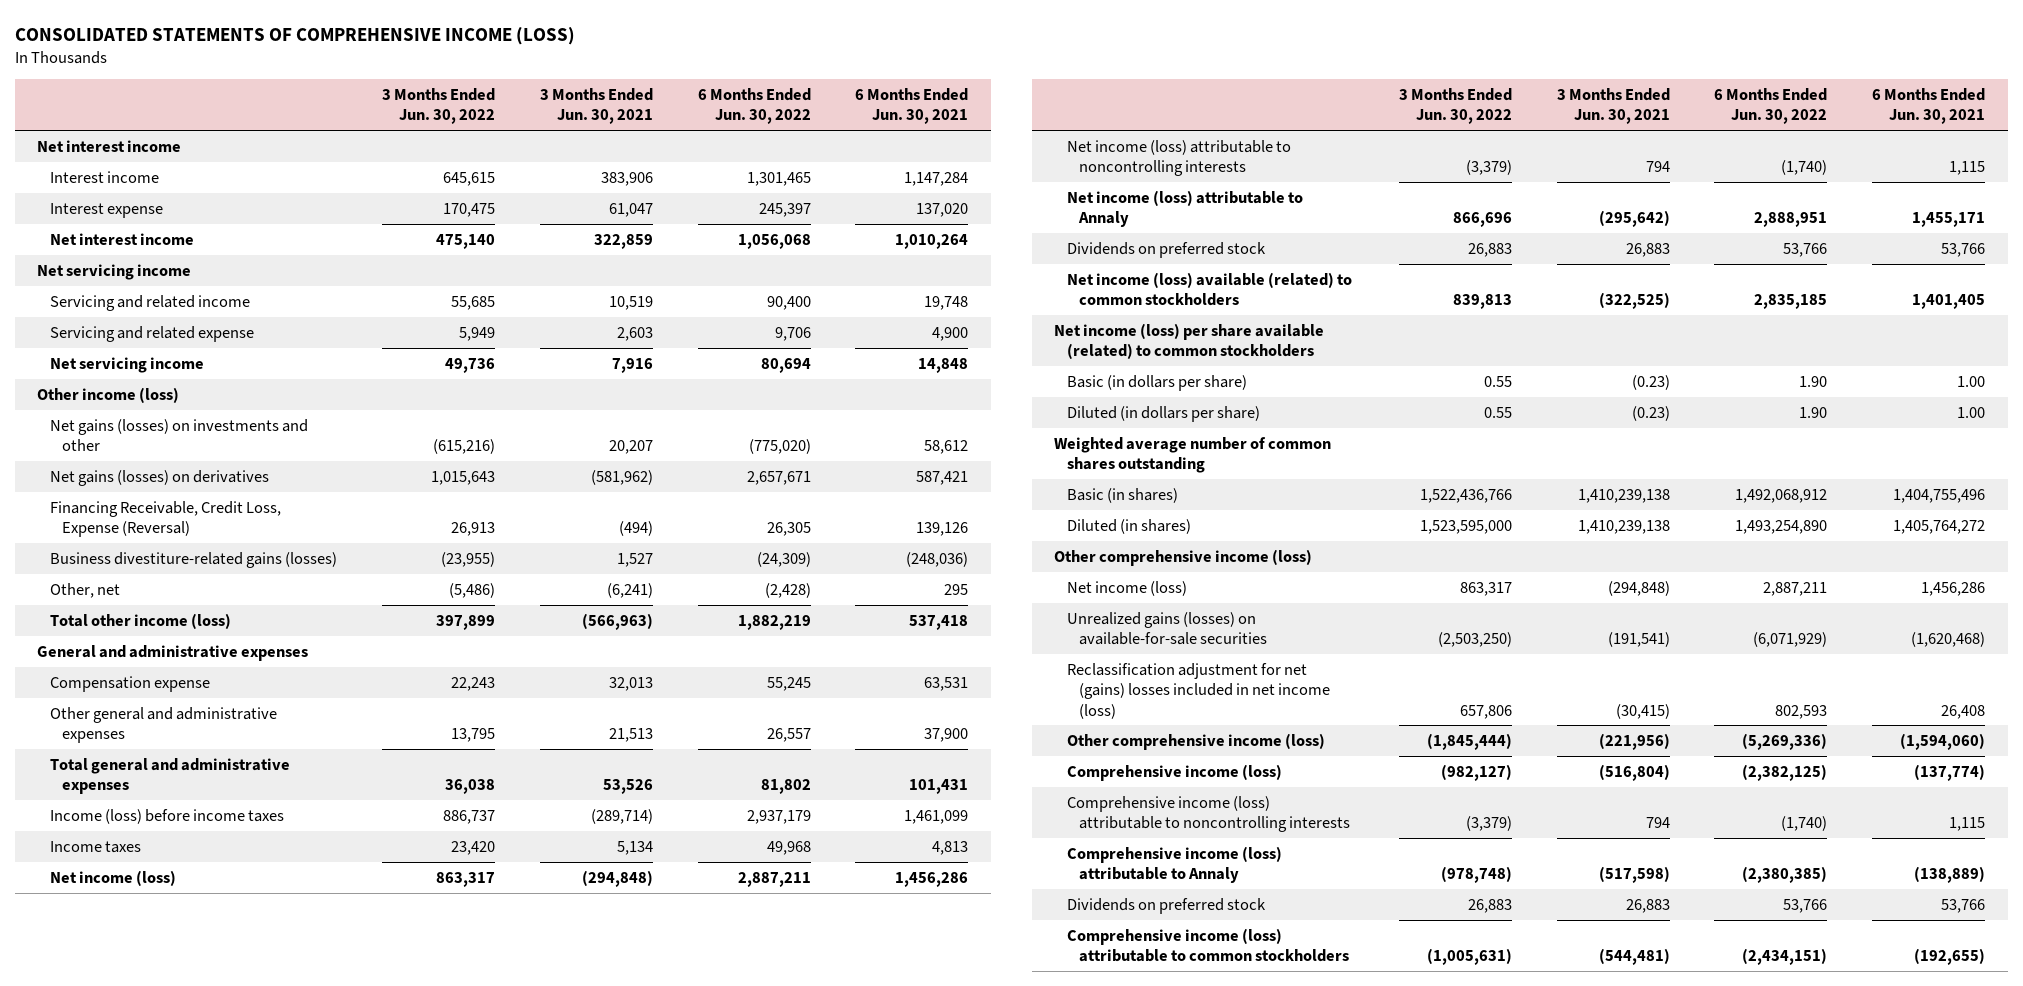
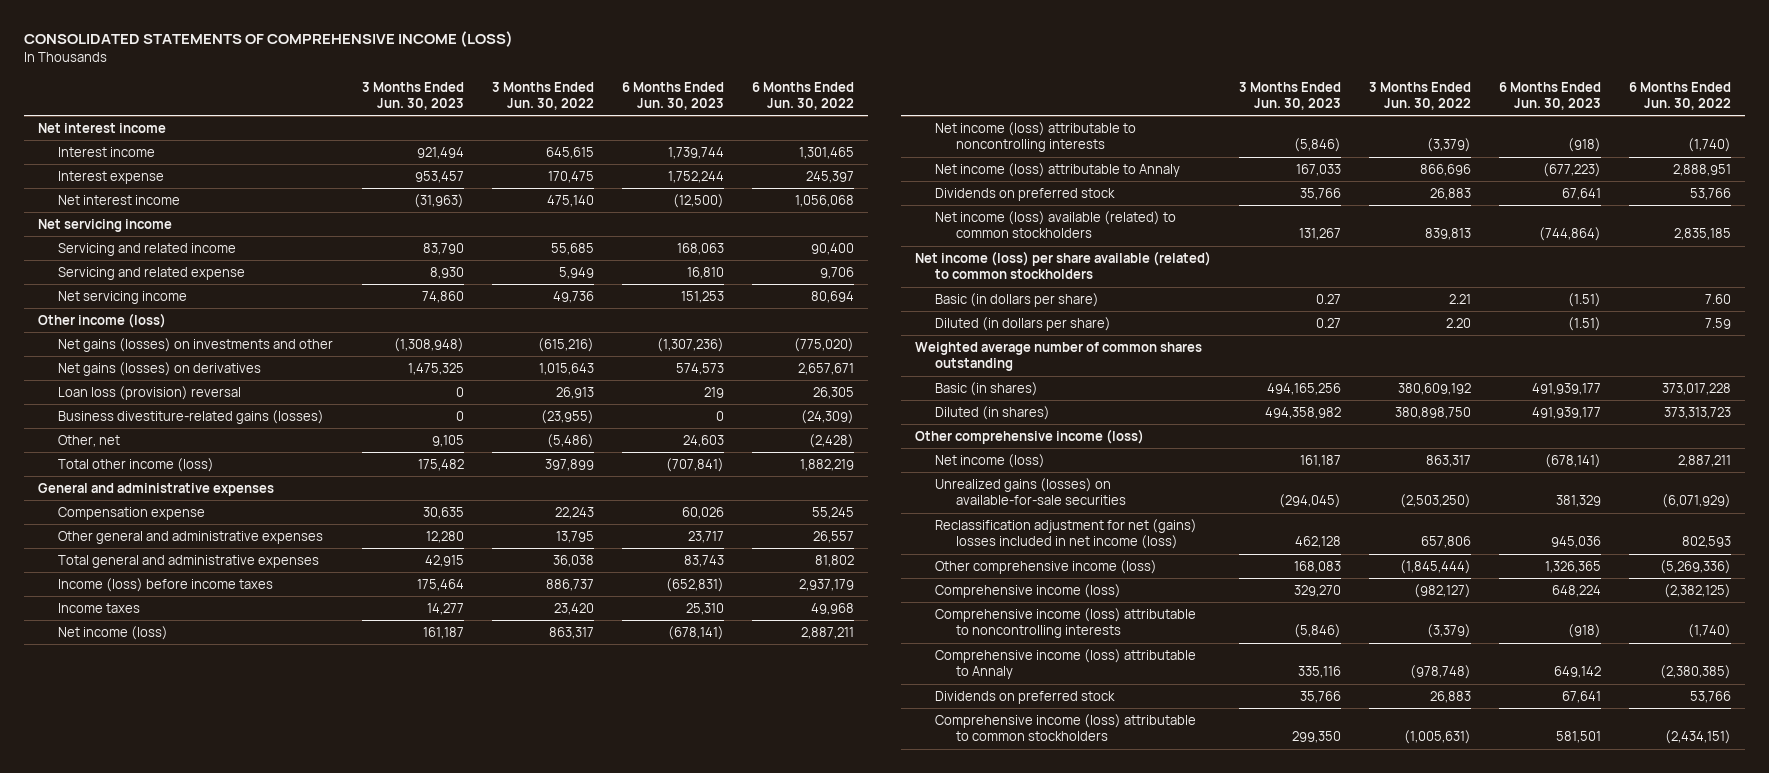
- | 3 Months Ended Jun. 30, 2022 | 3 Months Ended Jun. 30, 2021 | 6 Months Ended Jun. 30, 2022 | 6 Months Ended Jun. 30, 2021
+ | 3 Months Ended Jun. 30, 2023 | 3 Months Ended Jun. 30, 2022 | 6 Months Ended Jun. 30, 2023 | 6 Months Ended Jun. 30, 2022
- Financing Receivable, Credit Loss, Expense (Reversal) | 26,913 | (494) | 26,305 | 139,126
+ Loan loss (provision) reversal | 0 | 26,913 | 219 | 26,305
- Basic (in dollars per share) | 0.55 | (0.23) | 1.90 | 1.00
- Diluted (in dollars per share) | 0.55 | (0.23) | 1.90 | 1.00
+ Basic (in dollars per share) | 0.27 | 2.21 | (1.51) | 7.60
+ Diluted (in dollars per share) | 0.27 | 2.20 | (1.51) | 7.59
- Basic (in shares) | 1,522,436,766 | 1,410,239,138 | 1,492,068,912 | 1,404,755,496
- Diluted (in shares) | 1,523,595,000 | 1,410,239,138 | 1,493,254,890 | 1,405,764,272
+ Basic (in shares) | 494,165,256 | 380,609,192 | 491,939,177 | 373,017,228
+ Diluted (in shares) | 494,358,982 | 380,898,750 | 491,939,177 | 373,313,723

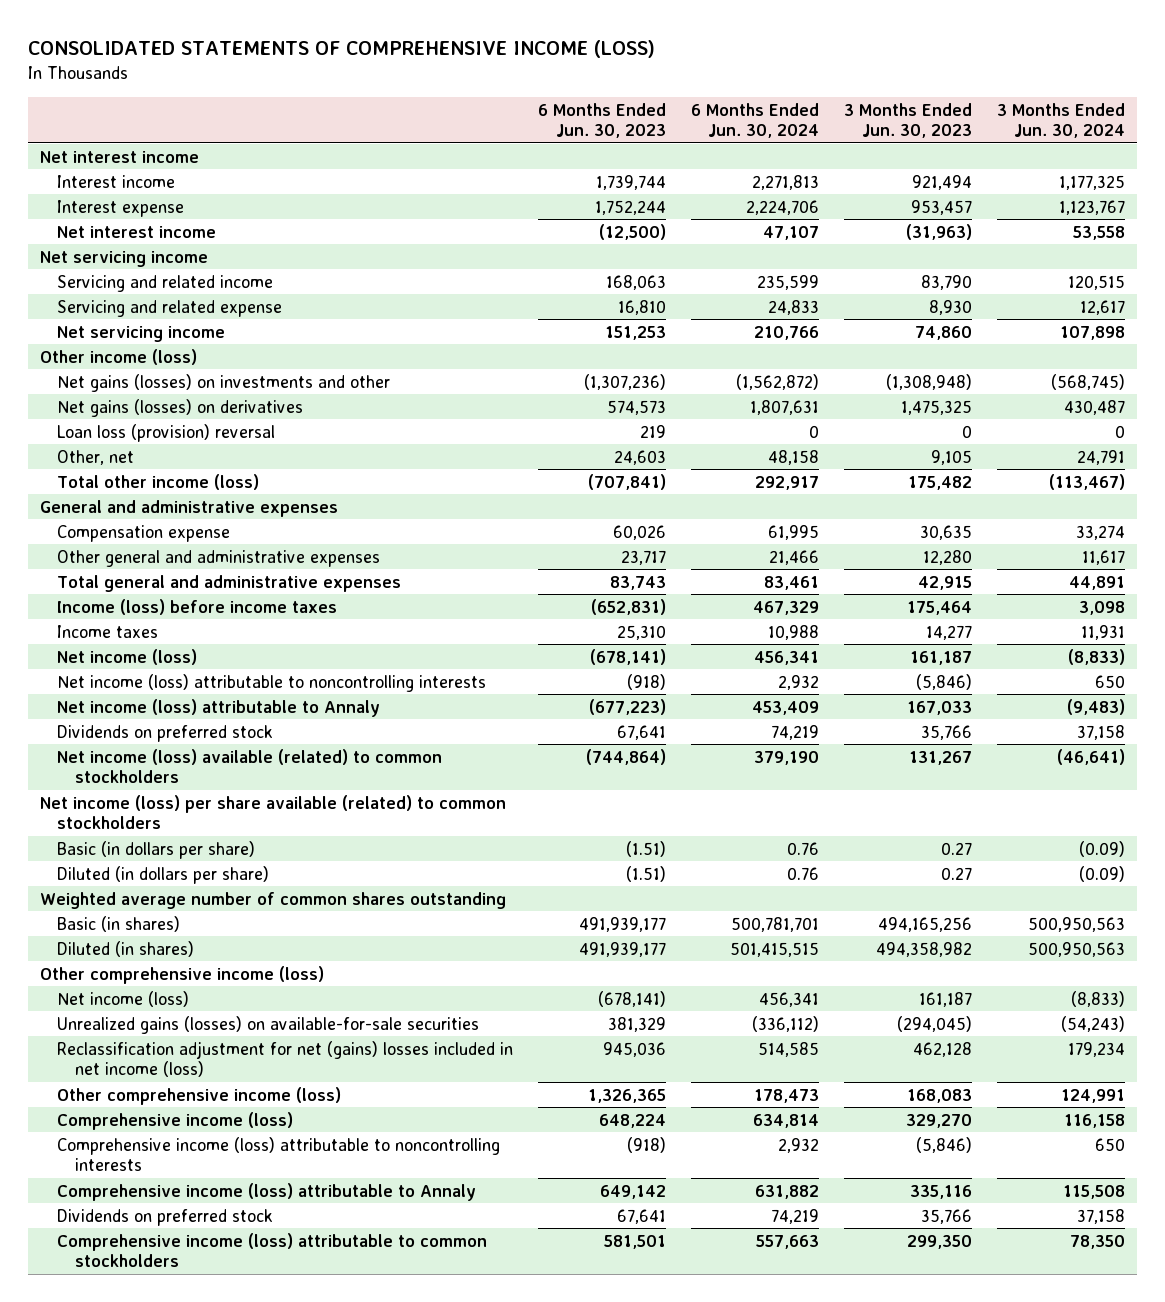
- | 3 Months Ended Jun. 30, 2023 | 3 Months Ended Jun. 30, 2022 | 6 Months Ended Jun. 30, 2023 | 6 Months Ended Jun. 30, 2022
+ | 6 Months Ended Jun. 30, 2023 | 6 Months Ended Jun. 30, 2024 | 3 Months Ended Jun. 30, 2023 | 3 Months Ended Jun. 30, 2024
- Business divestiture-related gains (losses) | 0 | (23,955) | 0 | (24,309)

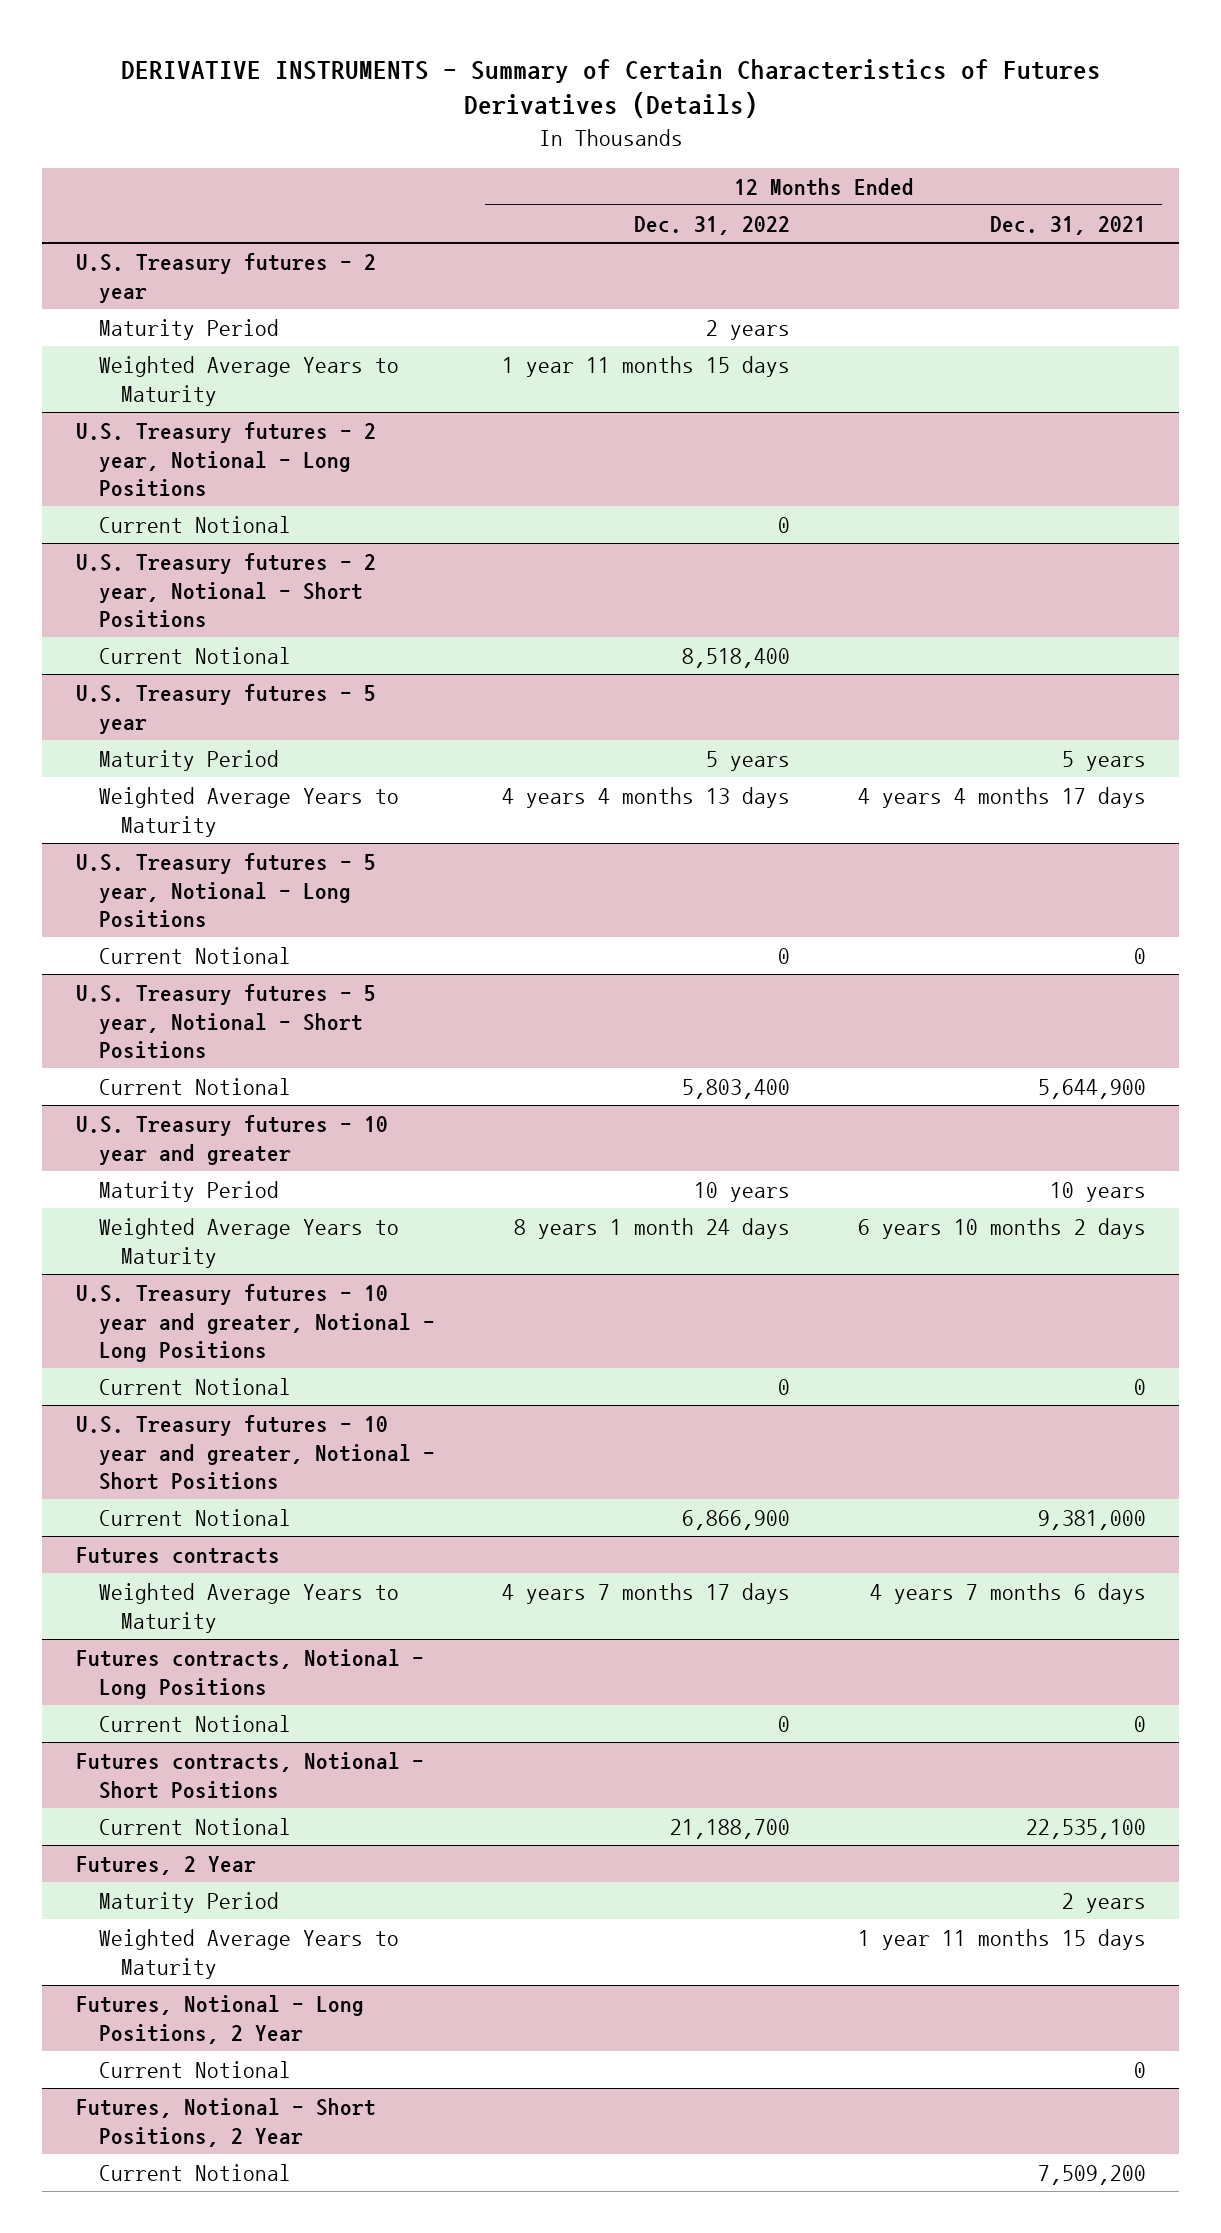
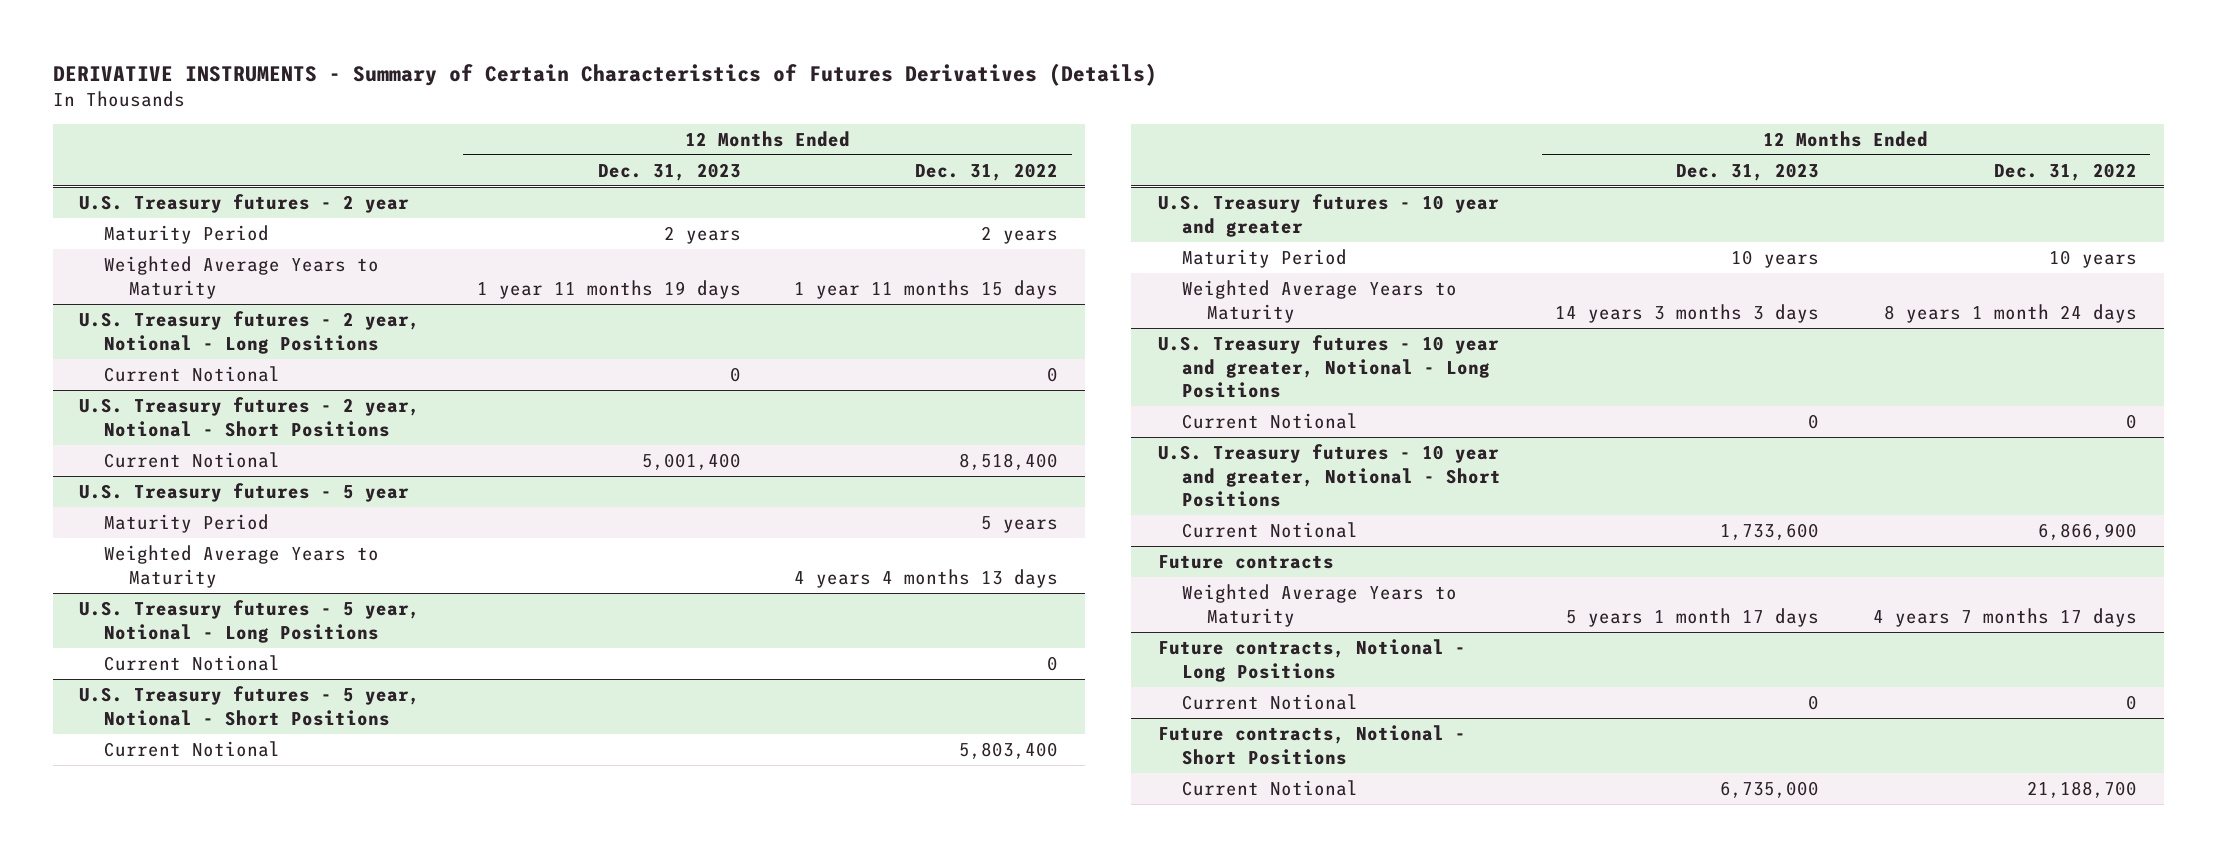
- | 12 Months Ended Dec. 31, 2022 | 12 Months Ended Dec. 31, 2021
+ | 12 Months Ended Dec. 31, 2023 | 12 Months Ended Dec. 31, 2022
- Futures contracts
+ Future contracts
- Futures contracts, Notional - Long Positions
+ Future contracts, Notional - Long Positions
- Futures contracts, Notional - Short Positions
+ Future contracts, Notional - Short Positions
- Futures, 2 Year
- Maturity Period | | 2 years
- Weighted Average Years to Maturity | | 1 year 11 months 15 days
- Futures, Notional - Long Positions, 2 Year
- Current Notional | | 0
- Futures, Notional - Short Positions, 2 Year
- Current Notional | | 7,509,200

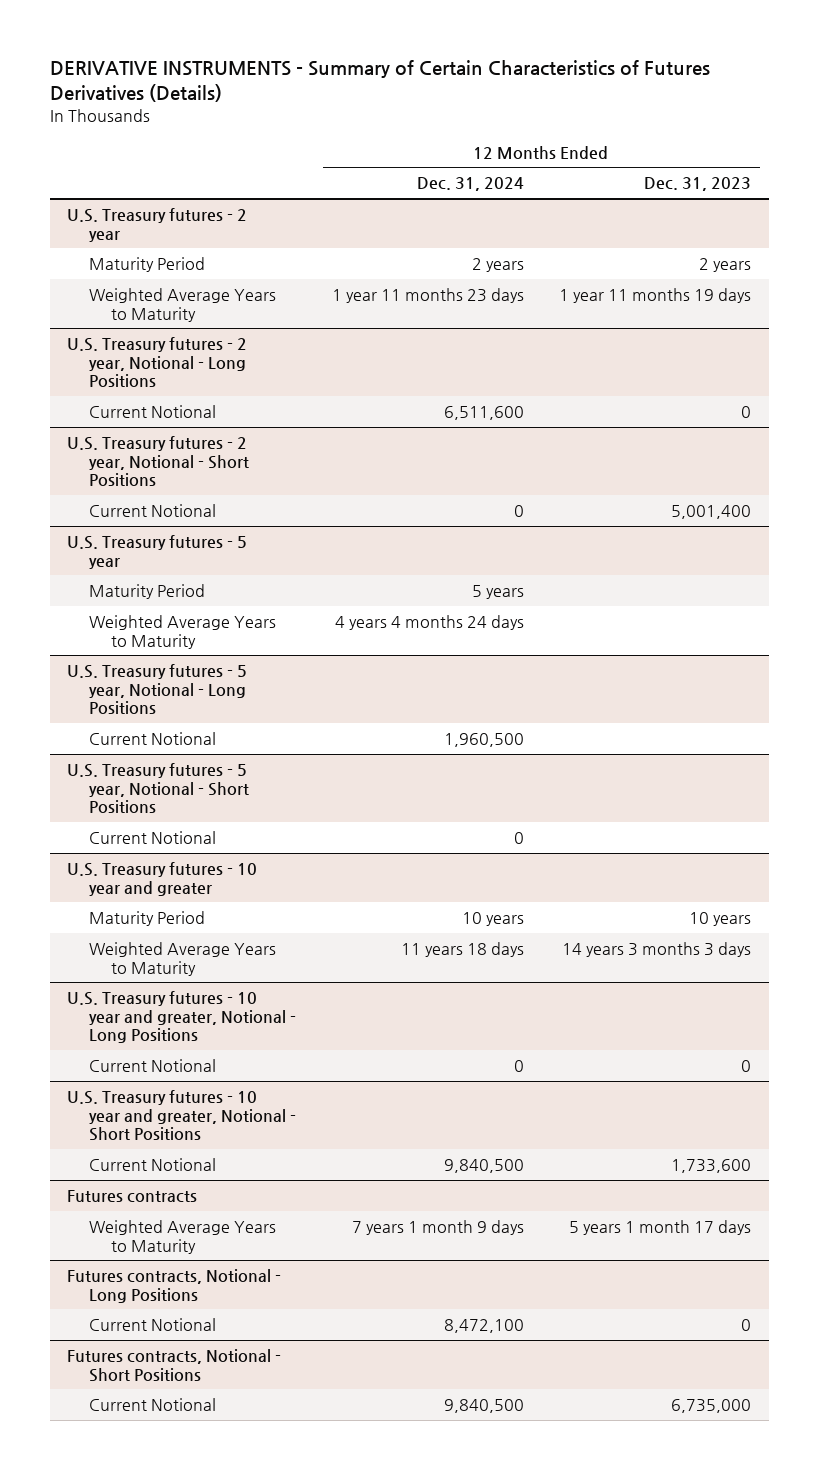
- | 12 Months Ended Dec. 31, 2023 | 12 Months Ended Dec. 31, 2022
+ | 12 Months Ended Dec. 31, 2024 | 12 Months Ended Dec. 31, 2023
- Future contracts
+ Futures contracts
- Future contracts, Notional - Long Positions
+ Futures contracts, Notional - Long Positions
- Future contracts, Notional - Short Positions
+ Futures contracts, Notional - Short Positions

